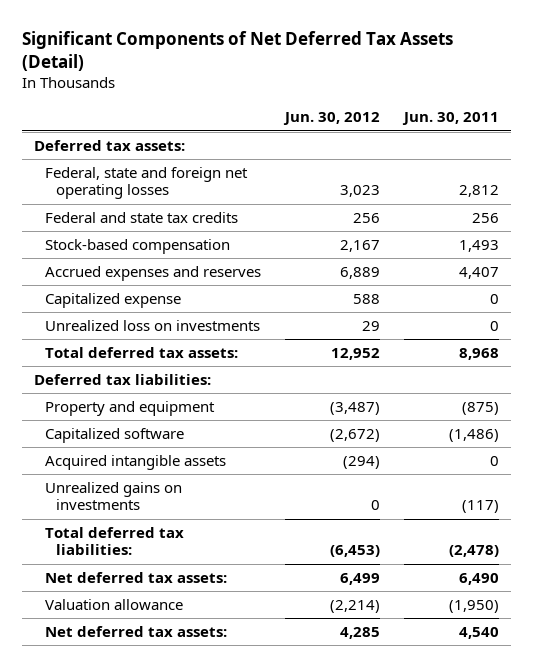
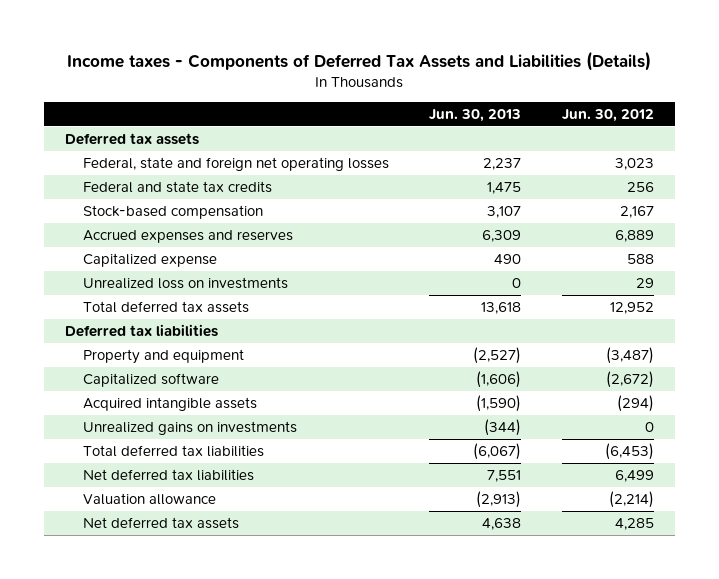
- Significant Components of Net Deferred Tax Assets (Detail)
+ Income taxes - Components of Deferred Tax Assets and Liabilities (Details)
- | Jun. 30, 2012 | Jun. 30, 2011
+ | Jun. 30, 2013 | Jun. 30, 2012
- Deferred tax assets:
+ Deferred tax assets
- Total deferred tax assets: | 12,952 | 8,968
- Deferred tax liabilities:
+ Total deferred tax assets | 13,618 | 12,952
+ Deferred tax liabilities
- Total deferred tax liabilities: | (6,453) | (2,478)
- Net deferred tax assets: | 6,499 | 6,490
+ Total deferred tax liabilities | (6,067) | (6,453)
+ Net deferred tax liabilities | 7,551 | 6,499
- Net deferred tax assets: | 4,285 | 4,540
+ Net deferred tax assets | 4,638 | 4,285

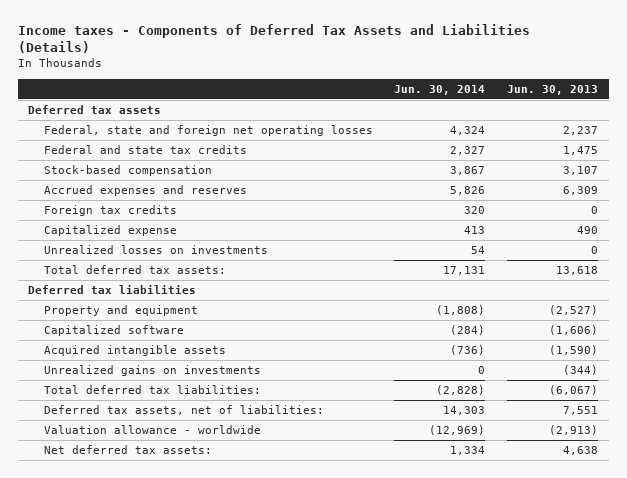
- | Jun. 30, 2013 | Jun. 30, 2012
+ | Jun. 30, 2014 | Jun. 30, 2013
+ Foreign tax credits | 320 | 0
- Unrealized loss on investments | 0 | 29
- Total deferred tax assets | 13,618 | 12,952
+ Unrealized losses on investments | 54 | 0
+ Total deferred tax assets: | 17,131 | 13,618
- Total deferred tax liabilities | (6,067) | (6,453)
- Net deferred tax liabilities | 7,551 | 6,499
- Valuation allowance | (2,913) | (2,214)
- Net deferred tax assets | 4,638 | 4,285
+ Total deferred tax liabilities: | (2,828) | (6,067)
+ Deferred tax assets, net of liabilities: | 14,303 | 7,551
+ Valuation allowance - worldwide | (12,969) | (2,913)
+ Net deferred tax assets: | 1,334 | 4,638

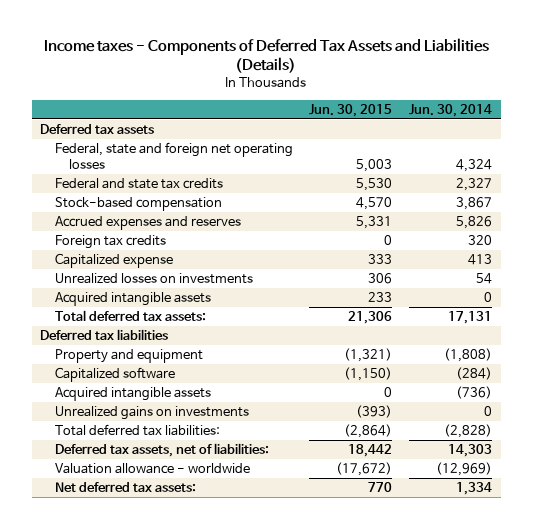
- | Jun. 30, 2014 | Jun. 30, 2013
+ | Jun. 30, 2015 | Jun. 30, 2014
+ Acquired intangible assets | 233 | 0

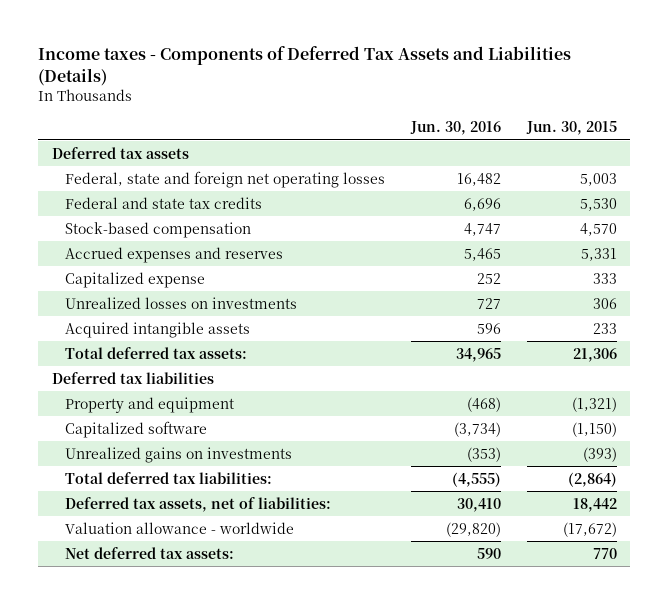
- | Jun. 30, 2015 | Jun. 30, 2014
+ | Jun. 30, 2016 | Jun. 30, 2015
- Foreign tax credits | 0 | 320
- Acquired intangible assets | 0 | (736)

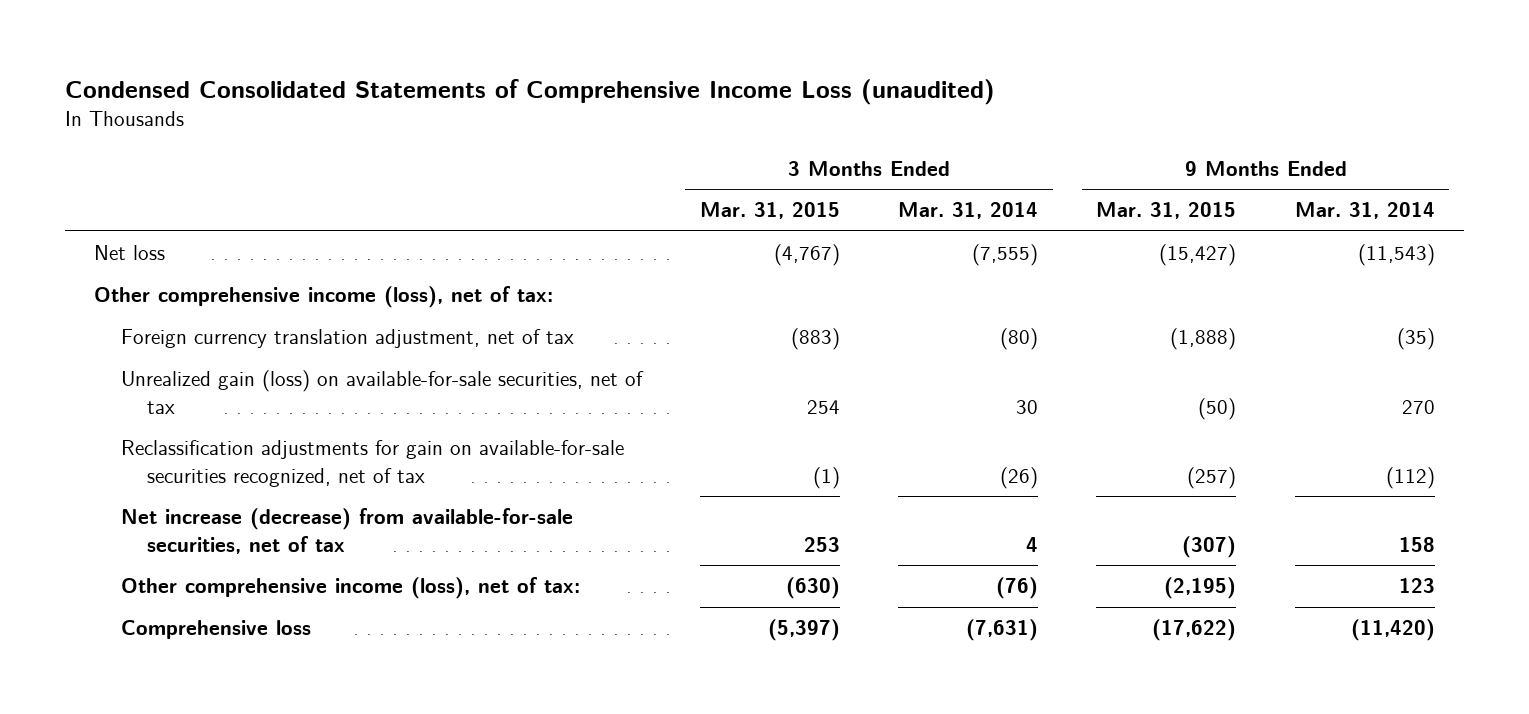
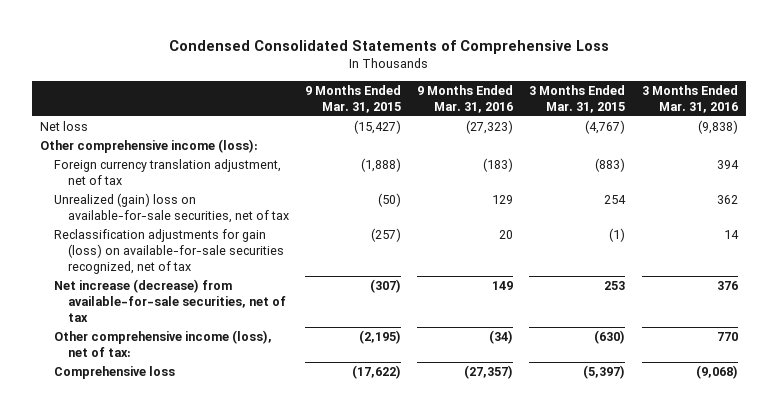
- Condensed Consolidated Statements of Comprehensive Income Loss (unaudited)
+ Condensed Consolidated Statements of Comprehensive Loss
- | 3 Months Ended Mar. 31, 2015 | 3 Months Ended Mar. 31, 2014 | 9 Months Ended Mar. 31, 2015 | 9 Months Ended Mar. 31, 2014
+ | 9 Months Ended Mar. 31, 2015 | 9 Months Ended Mar. 31, 2016 | 3 Months Ended Mar. 31, 2015 | 3 Months Ended Mar. 31, 2016
- Other comprehensive income (loss), net of tax:
+ Other comprehensive income (loss):
- Unrealized gain (loss) on available-for-sale securities, net of tax | 254 | 30 | (50) | 270
- Reclassification adjustments for gain on available-for-sale securities recognized, net of tax | (1) | (26) | (257) | (112)
+ Unrealized (gain) loss on available-for-sale securities, net of tax | (50) | 129 | 254 | 362
+ Reclassification adjustments for gain (loss) on available-for-sale securities recognized, net of tax | (257) | 20 | (1) | 14

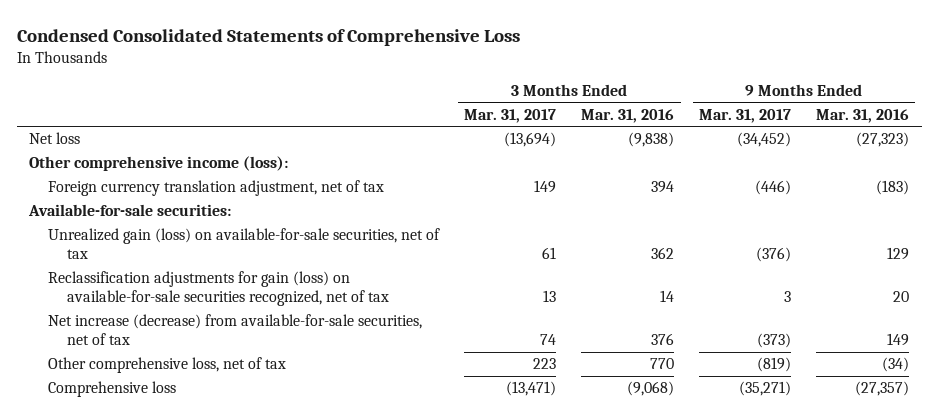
- | 9 Months Ended Mar. 31, 2015 | 9 Months Ended Mar. 31, 2016 | 3 Months Ended Mar. 31, 2015 | 3 Months Ended Mar. 31, 2016
+ | 3 Months Ended Mar. 31, 2017 | 3 Months Ended Mar. 31, 2016 | 9 Months Ended Mar. 31, 2017 | 9 Months Ended Mar. 31, 2016
- Unrealized (gain) loss on available-for-sale securities, net of tax | (50) | 129 | 254 | 362
+ Available-for-sale securities:
+ Unrealized gain (loss) on available-for-sale securities, net of tax | 61 | 362 | (376) | 129
- Other comprehensive income (loss), net of tax: | (2,195) | (34) | (630) | 770
+ Other comprehensive loss, net of tax | 223 | 770 | (819) | (34)

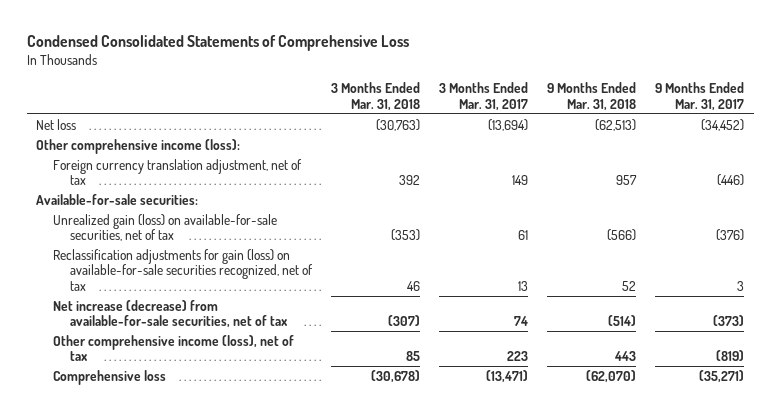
- | 3 Months Ended Mar. 31, 2017 | 3 Months Ended Mar. 31, 2016 | 9 Months Ended Mar. 31, 2017 | 9 Months Ended Mar. 31, 2016
+ | 3 Months Ended Mar. 31, 2018 | 3 Months Ended Mar. 31, 2017 | 9 Months Ended Mar. 31, 2018 | 9 Months Ended Mar. 31, 2017
- Other comprehensive loss, net of tax | 223 | 770 | (819) | (34)
+ Other comprehensive income (loss), net of tax | 85 | 223 | 443 | (819)

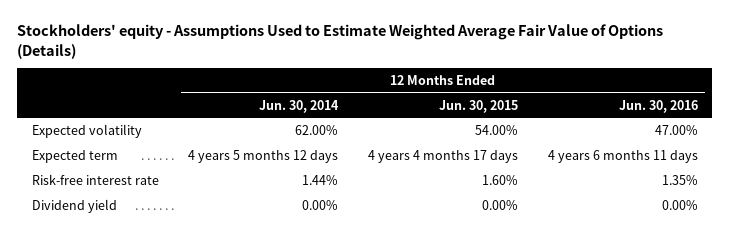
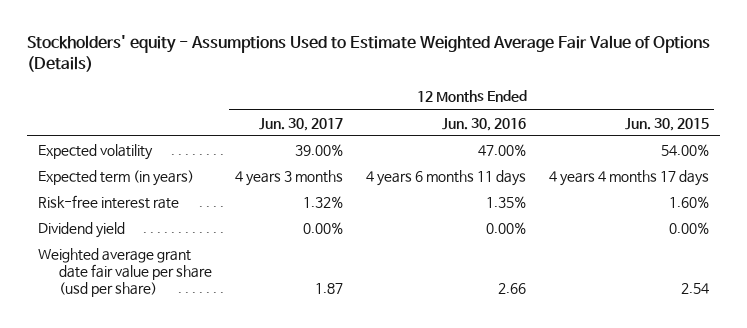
- | 12 Months Ended Jun. 30, 2014 | 12 Months Ended Jun. 30, 2015 | 12 Months Ended Jun. 30, 2016
+ | 12 Months Ended Jun. 30, 2017 | 12 Months Ended Jun. 30, 2016 | 12 Months Ended Jun. 30, 2015
- Expected term | 4 years 5 months 12 days | 4 years 4 months 17 days | 4 years 6 months 11 days
+ Expected term (in years) | 4 years 3 months | 4 years 6 months 11 days | 4 years 4 months 17 days
+ Weighted average grant date fair value per share (usd per share) | 1.87 | 2.66 | 2.54

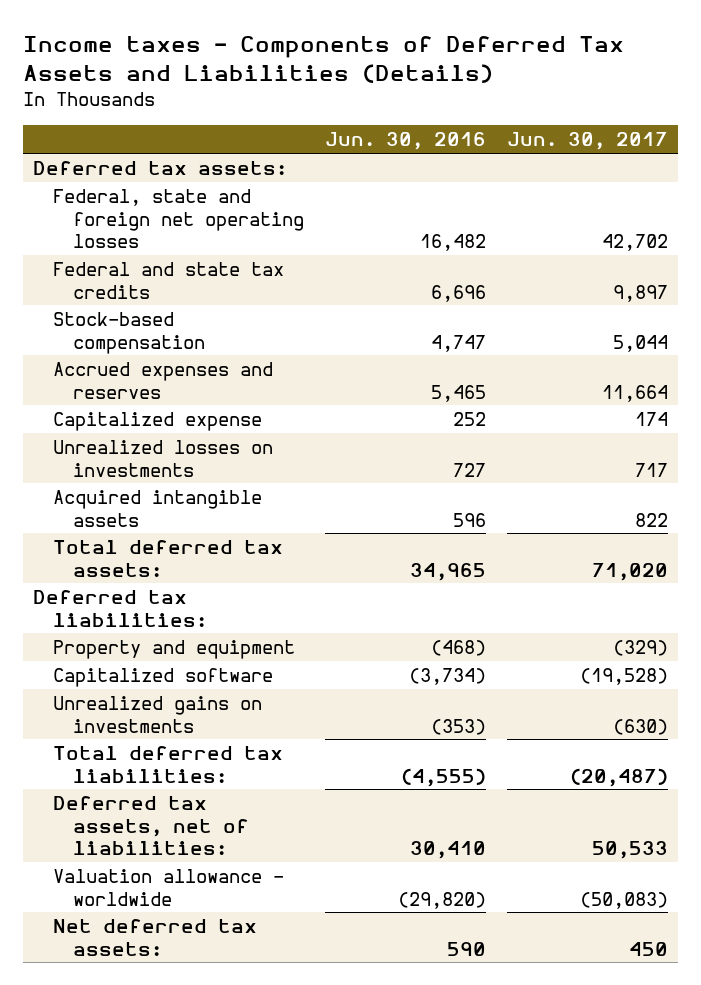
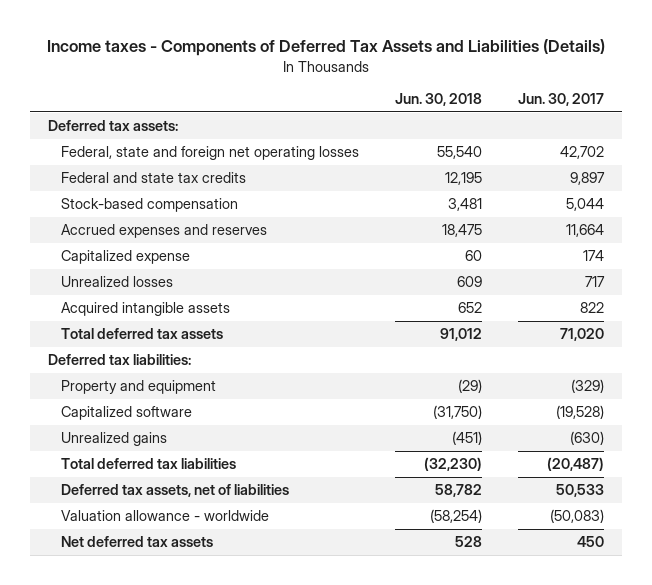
- | Jun. 30, 2016 | Jun. 30, 2017
+ | Jun. 30, 2018 | Jun. 30, 2017
- Unrealized losses on investments | 727 | 717
+ Unrealized losses | 609 | 717
- Total deferred tax assets: | 34,965 | 71,020
+ Total deferred tax assets | 91,012 | 71,020
- Unrealized gains on investments | (353) | (630)
- Total deferred tax liabilities: | (4,555) | (20,487)
- Deferred tax assets, net of liabilities: | 30,410 | 50,533
+ Unrealized gains | (451) | (630)
+ Total deferred tax liabilities | (32,230) | (20,487)
+ Deferred tax assets, net of liabilities | 58,782 | 50,533
- Net deferred tax assets: | 590 | 450
+ Net deferred tax assets | 528 | 450

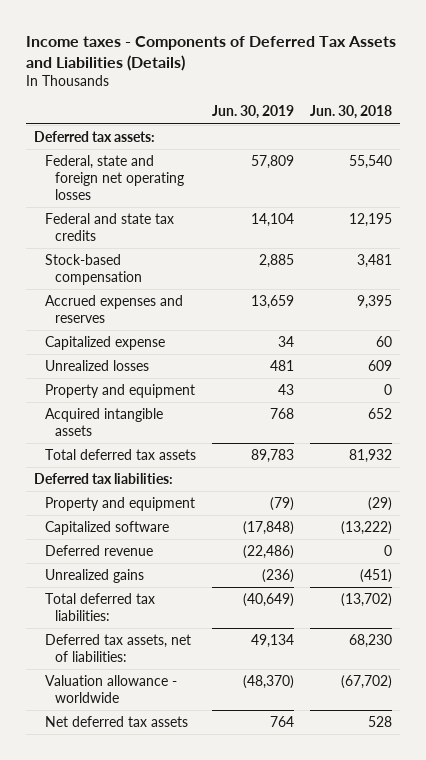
- | Jun. 30, 2018 | Jun. 30, 2017
+ | Jun. 30, 2019 | Jun. 30, 2018
- Accrued expenses and reserves | 18,475 | 11,664
+ Accrued expenses and reserves | 13,659 | 9,395
+ Property and equipment | 43 | 0
- Total deferred tax assets | 91,012 | 71,020
+ Total deferred tax assets | 89,783 | 81,932
- Capitalized software | (31,750) | (19,528)
+ Capitalized software | (17,848) | (13,222)
+ Deferred revenue | (22,486) | 0
- Total deferred tax liabilities | (32,230) | (20,487)
- Deferred tax assets, net of liabilities | 58,782 | 50,533
- Valuation allowance - worldwide | (58,254) | (50,083)
+ Total deferred tax liabilities: | (40,649) | (13,702)
+ Deferred tax assets, net of liabilities: | 49,134 | 68,230
+ Valuation allowance - worldwide | (48,370) | (67,702)

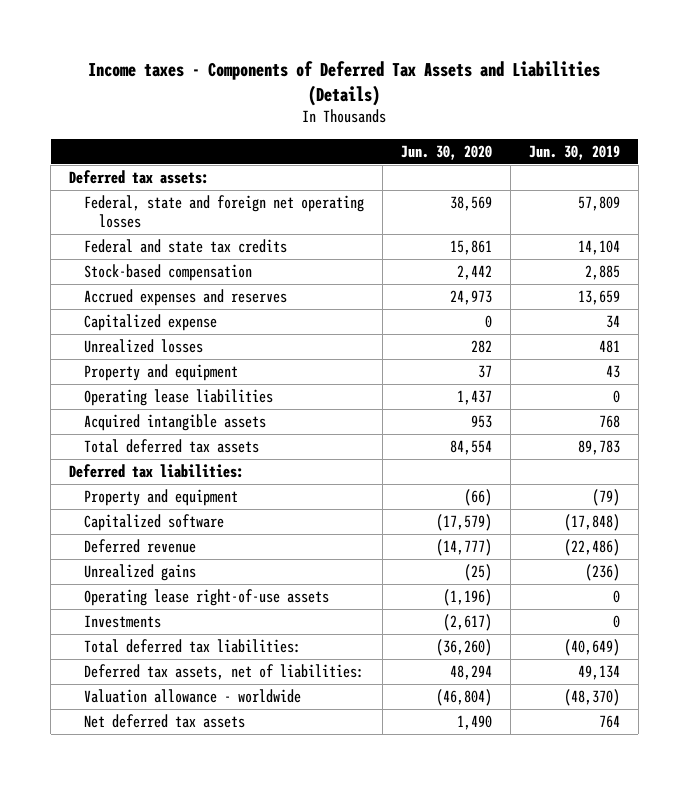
- | Jun. 30, 2019 | Jun. 30, 2018
+ | Jun. 30, 2020 | Jun. 30, 2019
+ Operating lease liabilities | 1,437 | 0
+ Operating lease right-of-use assets | (1,196) | 0
+ Investments | (2,617) | 0

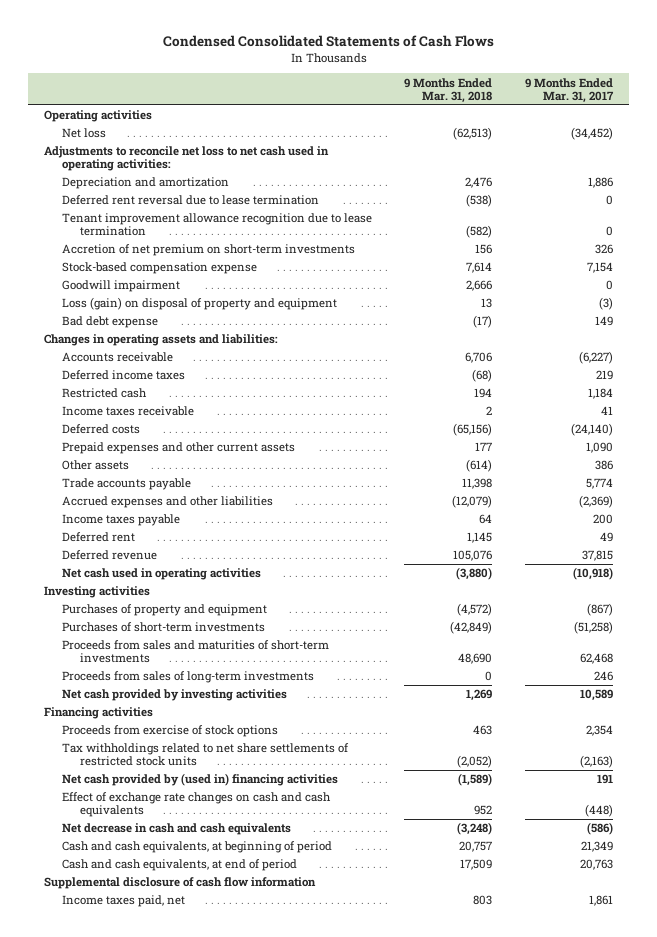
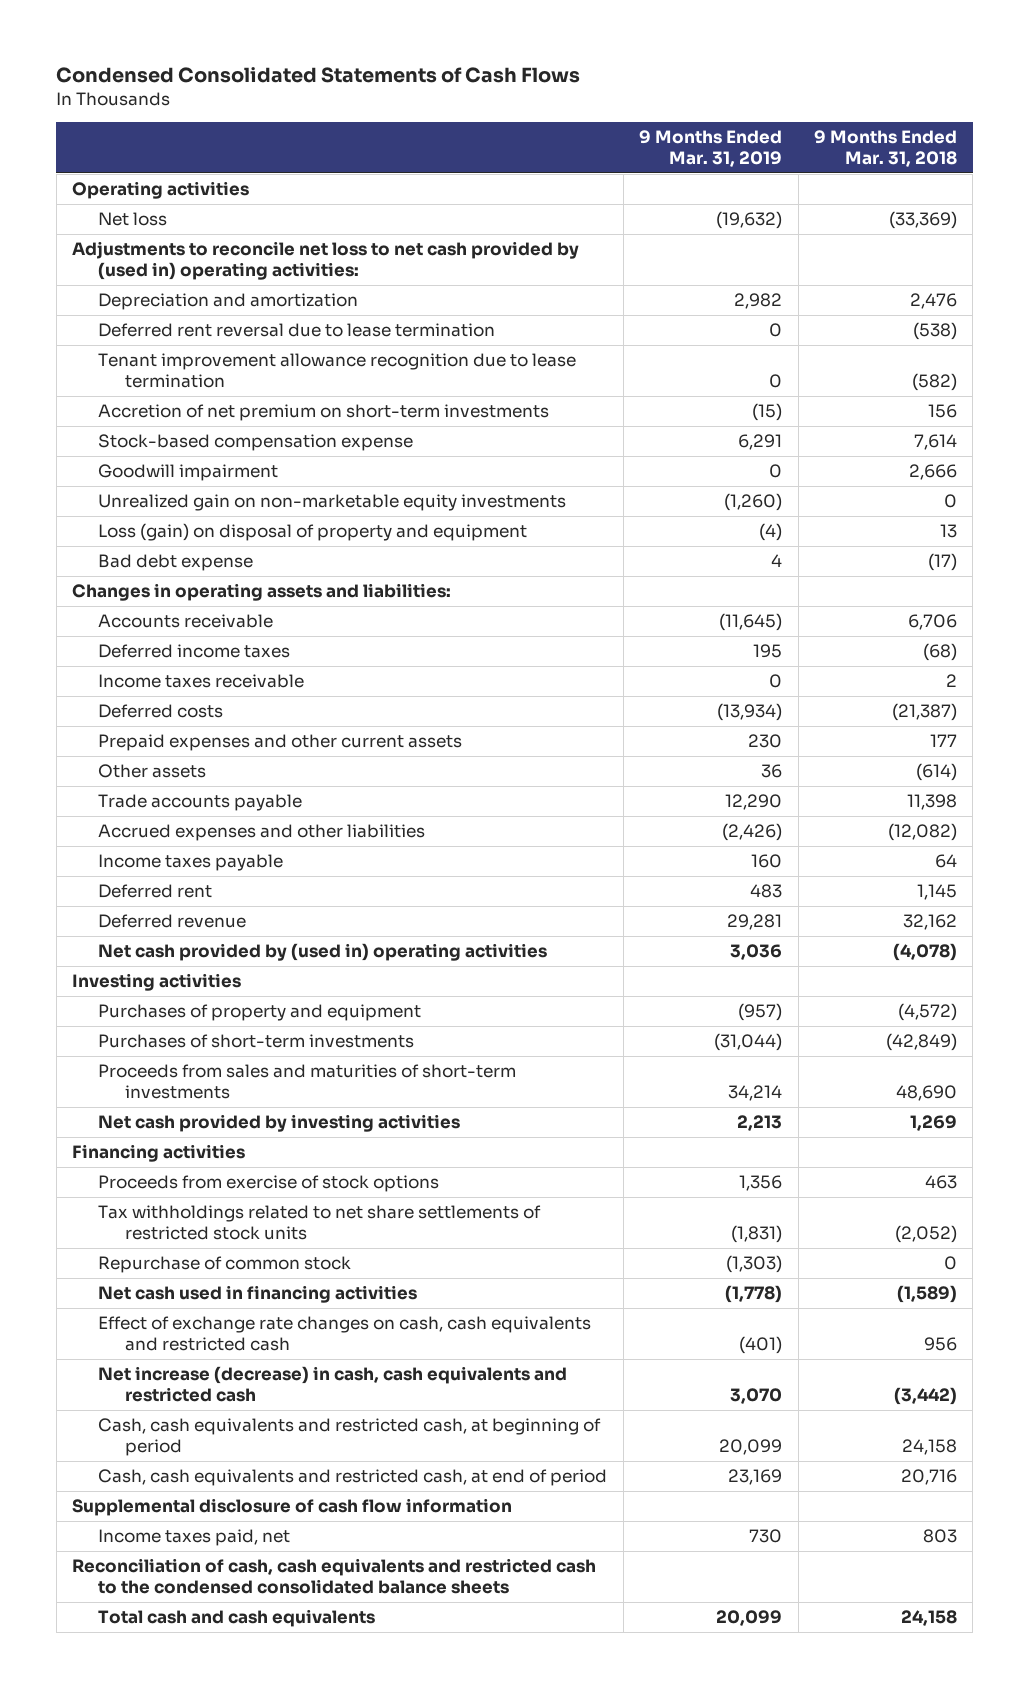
- | 9 Months Ended Mar. 31, 2018 | 9 Months Ended Mar. 31, 2017
+ | 9 Months Ended Mar. 31, 2019 | 9 Months Ended Mar. 31, 2018
- Net loss | (62,513) | (34,452)
- Adjustments to reconcile net loss to net cash used in operating activities:
+ Net loss | (19,632) | (33,369)
+ Adjustments to reconcile net loss to net cash provided by (used in) operating activities:
+ Unrealized gain on non-marketable equity investments | (1,260) | 0
- Restricted cash | 194 | 1,184
- Deferred costs | (65,156) | (24,140)
+ Deferred costs | (13,934) | (21,387)
- Accrued expenses and other liabilities | (12,079) | (2,369)
+ Accrued expenses and other liabilities | (2,426) | (12,082)
- Deferred revenue | 105,076 | 37,815
- Net cash used in operating activities | (3,880) | (10,918)
+ Deferred revenue | 29,281 | 32,162
+ Net cash provided by (used in) operating activities | 3,036 | (4,078)
- Proceeds from sales of long-term investments | 0 | 246
- Net cash provided by (used in) financing activities | (1,589) | 191
- Effect of exchange rate changes on cash and cash equivalents | 952 | (448)
- Net decrease in cash and cash equivalents | (3,248) | (586)
- Cash and cash equivalents, at beginning of period | 20,757 | 21,349
- Cash and cash equivalents, at end of period | 17,509 | 20,763
+ Repurchase of common stock | (1,303) | 0
+ Net cash used in financing activities | (1,778) | (1,589)
+ Effect of exchange rate changes on cash, cash equivalents and restricted cash | (401) | 956
+ Net increase (decrease) in cash, cash equivalents and restricted cash | 3,070 | (3,442)
+ Cash, cash equivalents and restricted cash, at beginning of period | 20,099 | 24,158
+ Cash, cash equivalents and restricted cash, at end of period | 23,169 | 20,716
+ Reconciliation of cash, cash equivalents and restricted cash to the condensed consolidated balance sheets
+ Total cash and cash equivalents | 20,099 | 24,158

